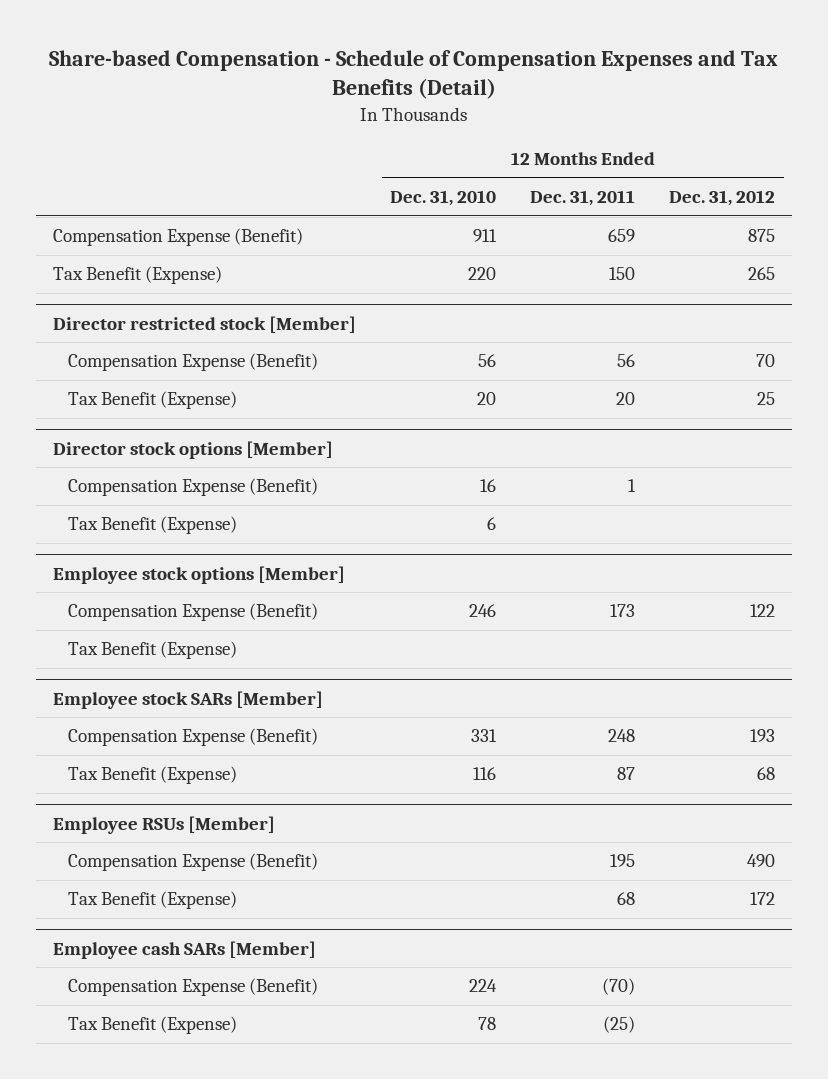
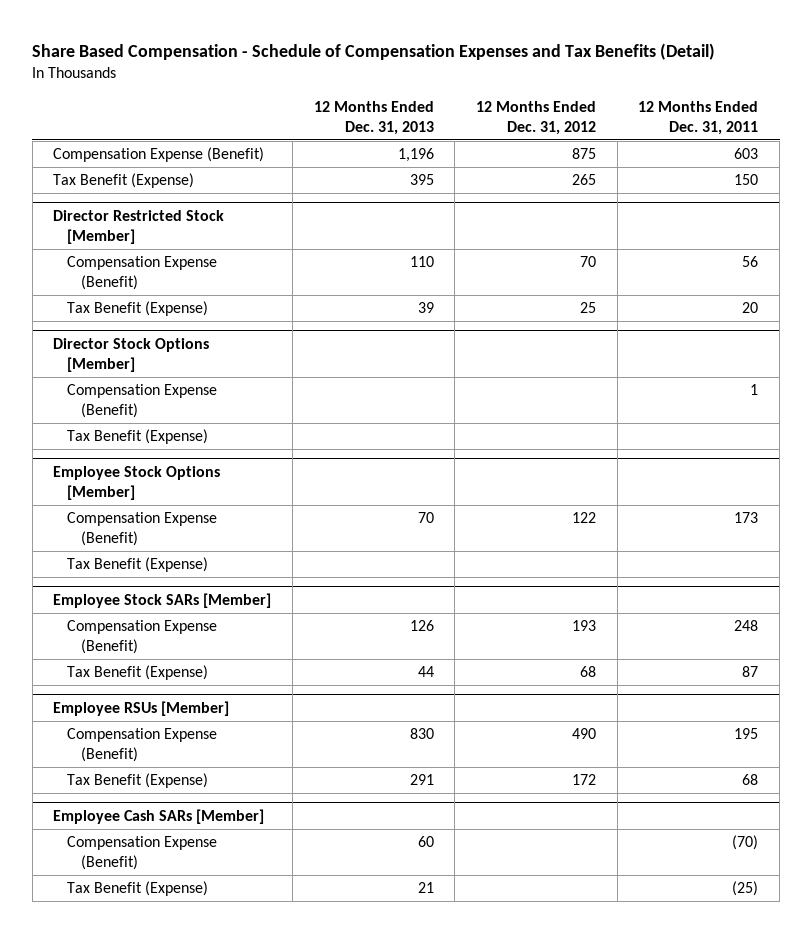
- Share-based Compensation - Schedule of Compensation Expenses and Tax Benefits (Detail)
+ Share Based Compensation - Schedule of Compensation Expenses and Tax Benefits (Detail)
- | 12 Months Ended Dec. 31, 2010 | 12 Months Ended Dec. 31, 2011 | 12 Months Ended Dec. 31, 2012
+ | 12 Months Ended Dec. 31, 2013 | 12 Months Ended Dec. 31, 2012 | 12 Months Ended Dec. 31, 2011
- Compensation Expense (Benefit) | 911 | 659 | 875
+ Compensation Expense (Benefit) | 1,196 | 875 | 603
- Director restricted stock [Member]
+ Director Restricted Stock [Member]
- Director stock options [Member]
+ Director Stock Options [Member]
- Employee stock options [Member]
+ Employee Stock Options [Member]
- Employee stock SARs [Member]
+ Employee Stock SARs [Member]
- Employee cash SARs [Member]
+ Employee Cash SARs [Member]

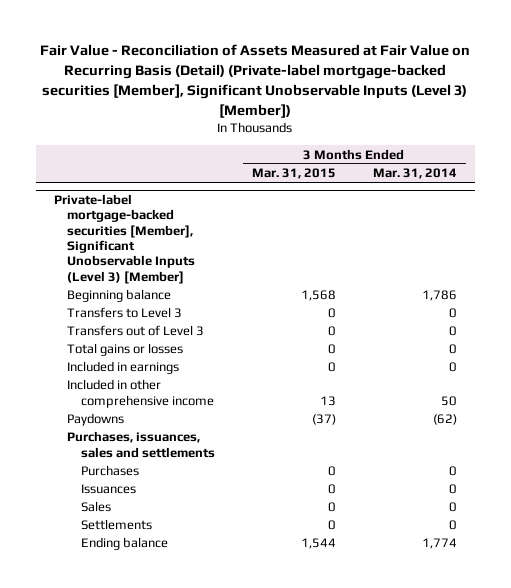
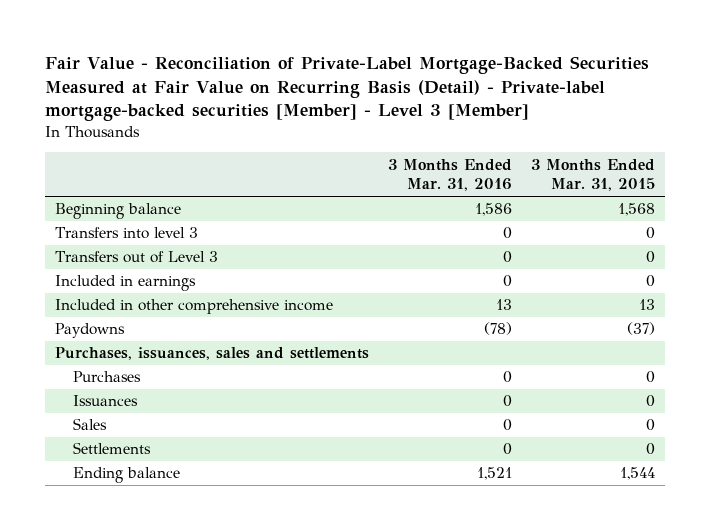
- Fair Value - Reconciliation of Assets Measured at Fair Value on Recurring Basis (Detail) (Private-label mortgage-backed securities [Member], Significant Unobservable Inputs (Level 3) [Member])
+ Fair Value - Reconciliation of Private-Label Mortgage-Backed Securities Measured at Fair Value on Recurring Basis (Detail) - Private-label mortgage-backed securities [Member] - Level 3 [Member]
- | 3 Months Ended Mar. 31, 2015 | 3 Months Ended Mar. 31, 2014
+ | 3 Months Ended Mar. 31, 2016 | 3 Months Ended Mar. 31, 2015
- Private-label mortgage-backed securities [Member], Significant Unobservable Inputs (Level 3) [Member]
- Transfers to Level 3 | 0 | 0
+ Transfers into level 3 | 0 | 0
- Total gains or losses | 0 | 0

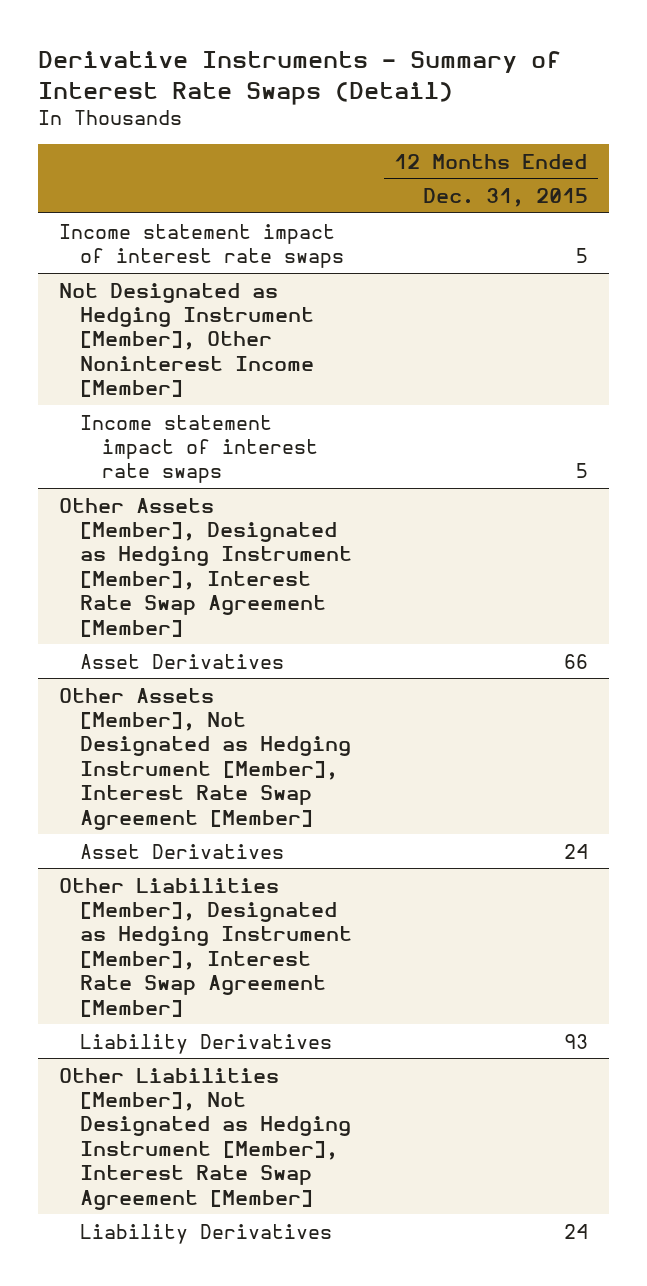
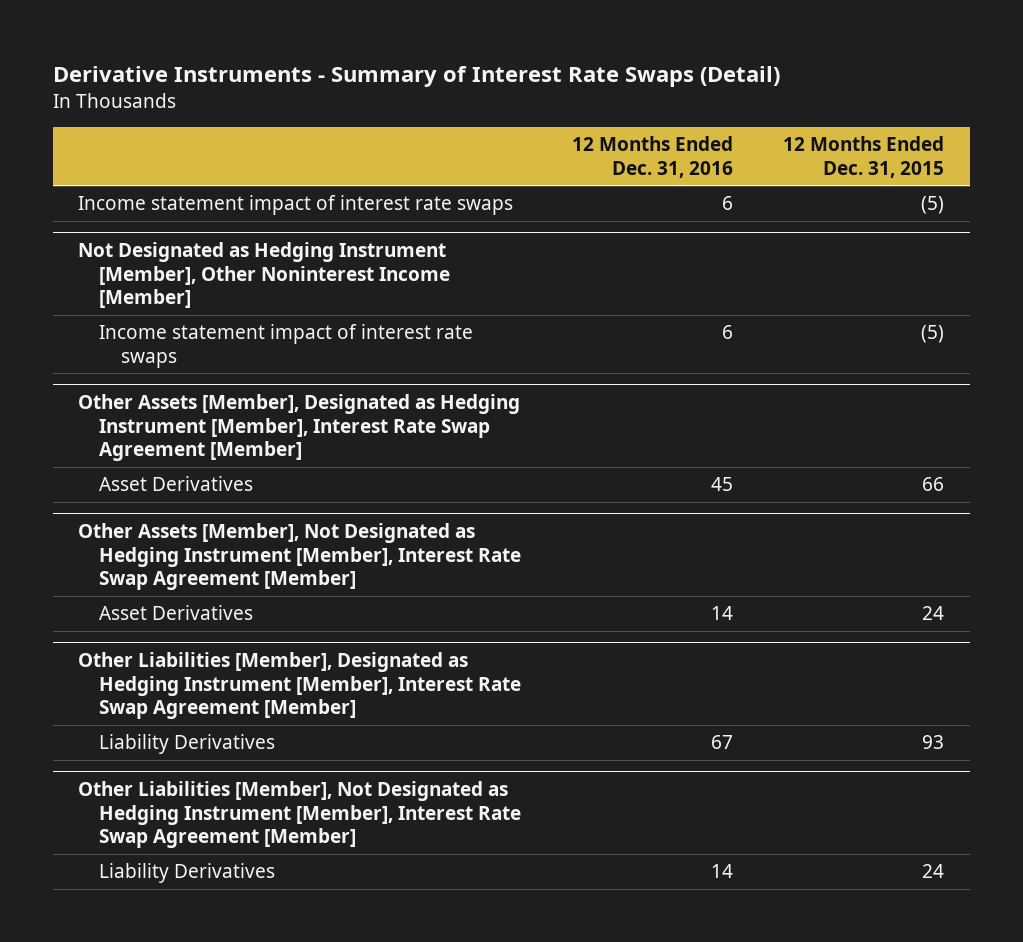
- | 12 Months Ended Dec. 31, 2015
+ | 12 Months Ended Dec. 31, 2016 | 12 Months Ended Dec. 31, 2015
- Income statement impact of interest rate swaps | 5
+ Income statement impact of interest rate swaps | 6 | (5)
@ Not Designated as Hedging Instrument [Member], Other Noninterest Income [Member]
- Income statement impact of interest rate swaps | 5
+ Income statement impact of interest rate swaps | 6 | (5)

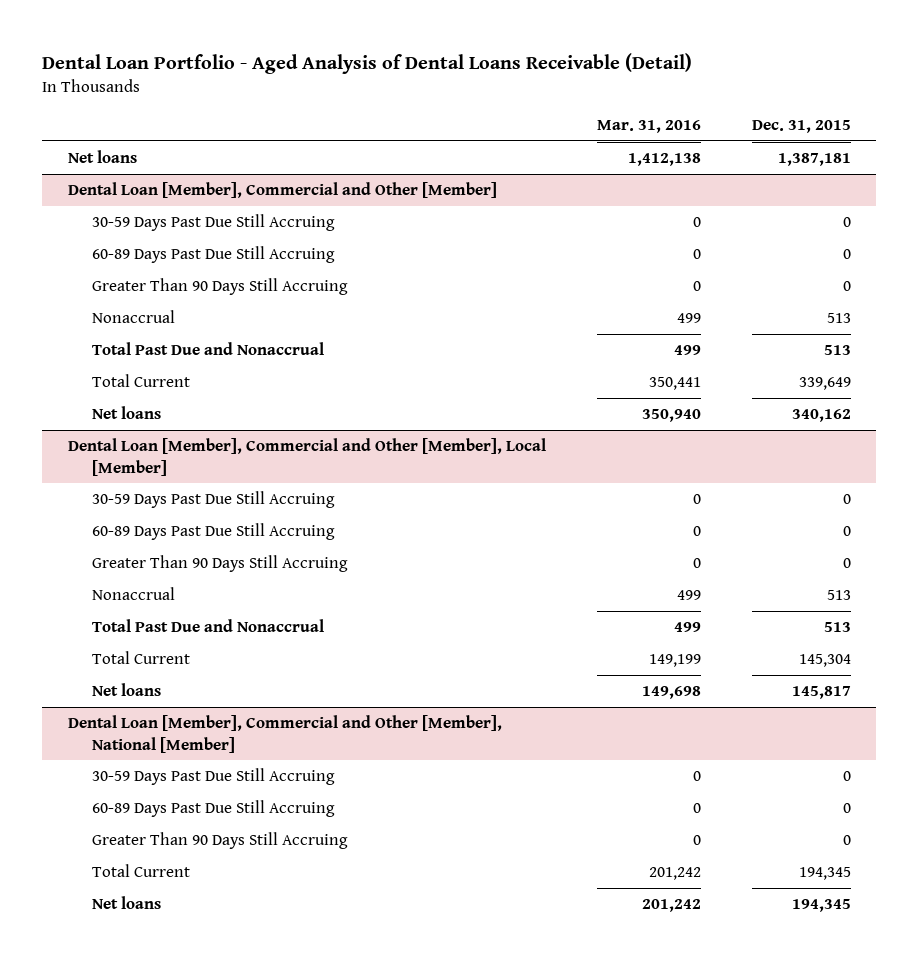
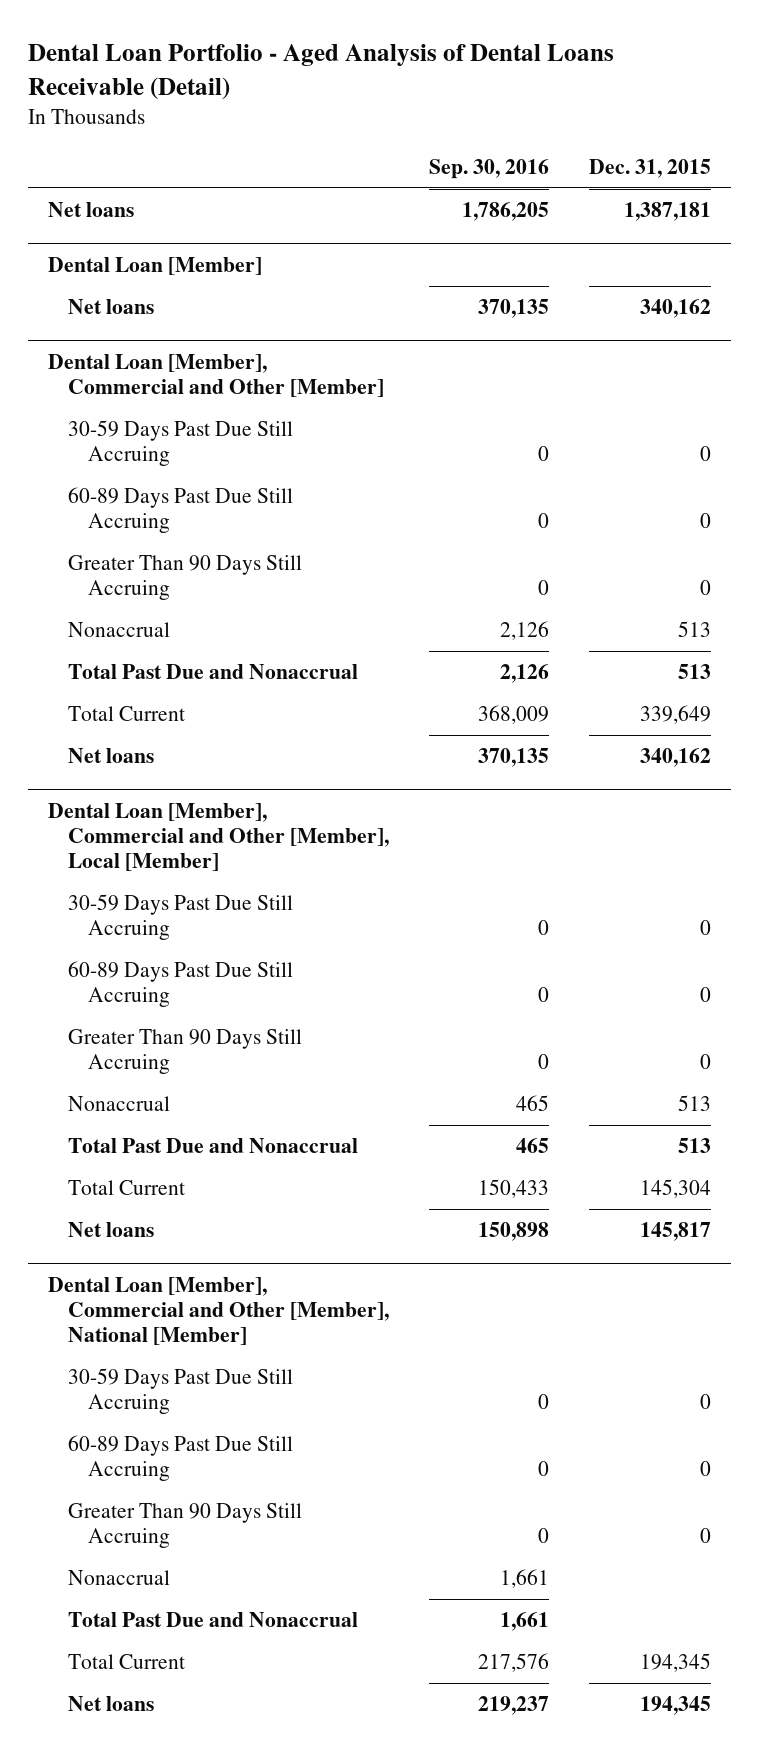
- | Mar. 31, 2016 | Dec. 31, 2015
+ | Sep. 30, 2016 | Dec. 31, 2015
+ Dental Loan [Member]
+ Net loans | 370,135 | 340,162
@ Dental Loan [Member], Commercial and Other [Member], National [Member]
+ Nonaccrual | 1,661 |
+ Total Past Due and Nonaccrual | 1,661 |

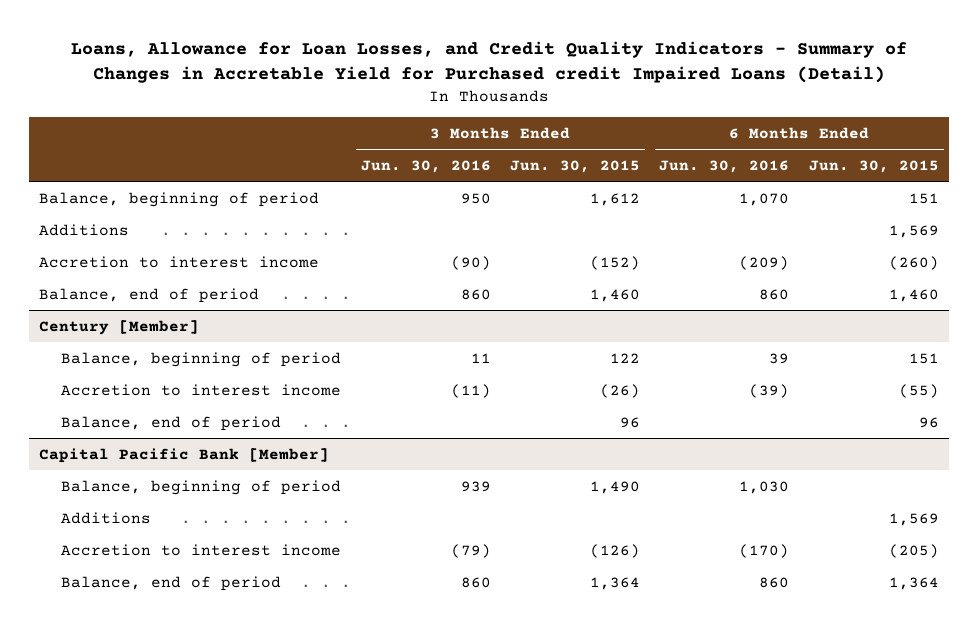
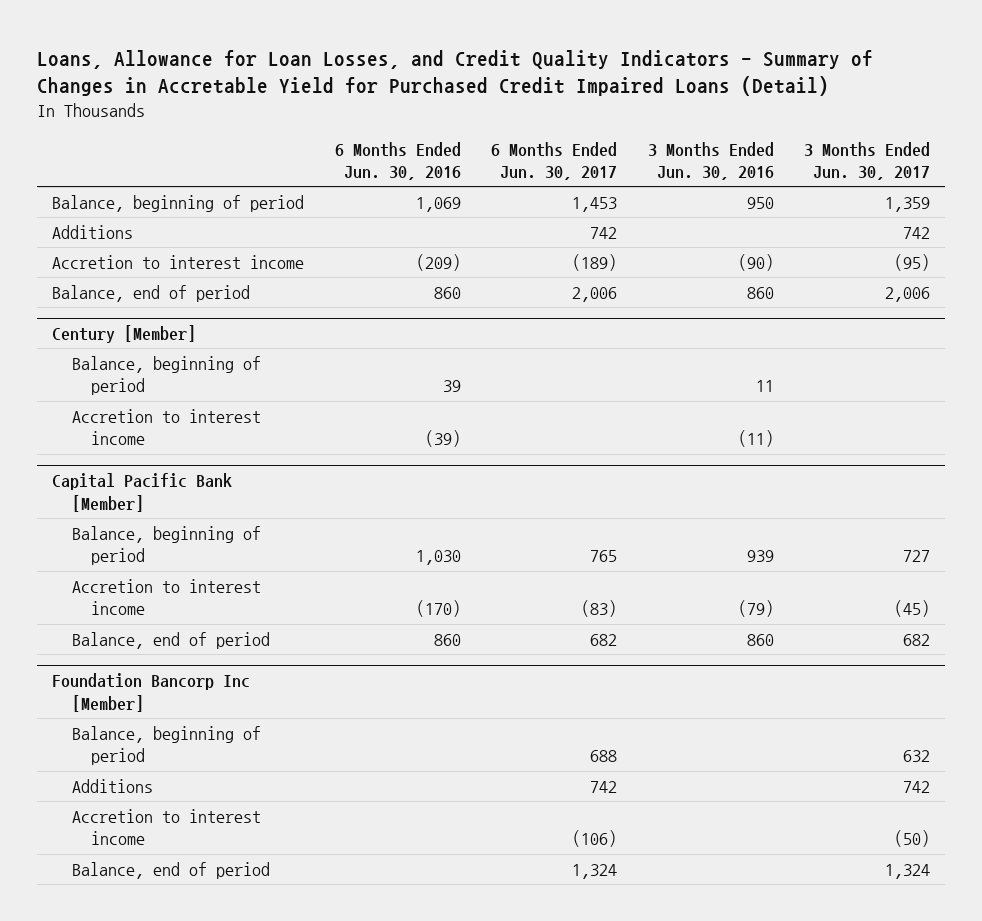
- Loans, Allowance for Loan Losses, and Credit Quality Indicators - Summary of Changes in Accretable Yield for Purchased credit Impaired Loans (Detail)
+ Loans, Allowance for Loan Losses, and Credit Quality Indicators - Summary of Changes in Accretable Yield for Purchased Credit Impaired Loans (Detail)
- | 3 Months Ended Jun. 30, 2016 | 3 Months Ended Jun. 30, 2015 | 6 Months Ended Jun. 30, 2016 | 6 Months Ended Jun. 30, 2015
+ | 6 Months Ended Jun. 30, 2016 | 6 Months Ended Jun. 30, 2017 | 3 Months Ended Jun. 30, 2016 | 3 Months Ended Jun. 30, 2017
- Balance, beginning of period | 950 | 1,612 | 1,070 | 151
+ Balance, beginning of period | 1,069 | 1,453 | 950 | 1,359
@ Century [Member]
- Balance, end of period | | 96 | | 96
@ Capital Pacific Bank [Member]
- Additions | | | | 1,569
+ Foundation Bancorp Inc [Member]
+ Balance, beginning of period | | 688 | | 632
+ Additions | | 742 | | 742
+ Accretion to interest income | | (106) | | (50)
+ Balance, end of period | | 1,324 | | 1,324

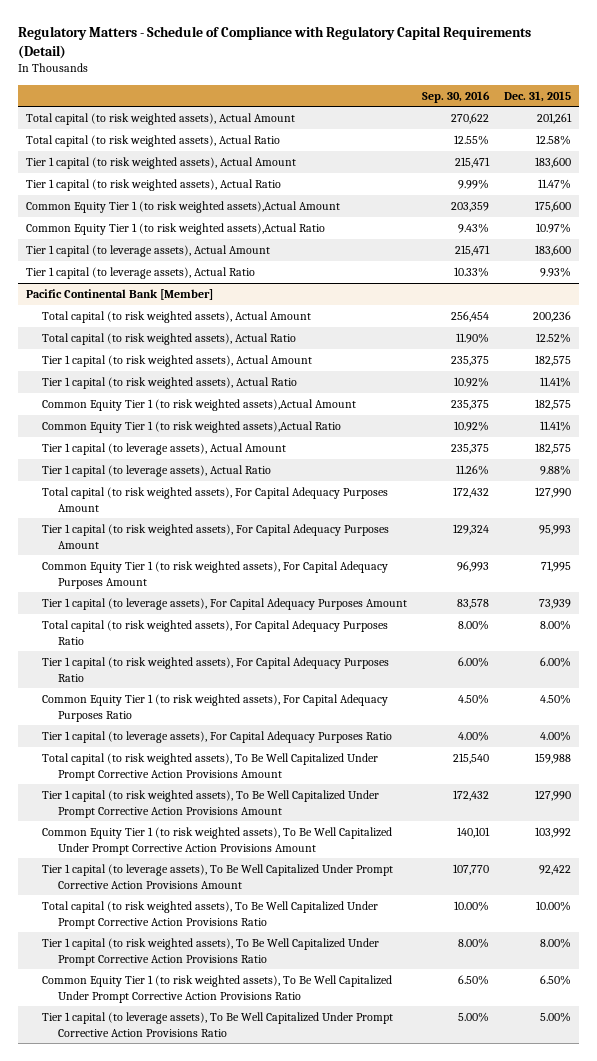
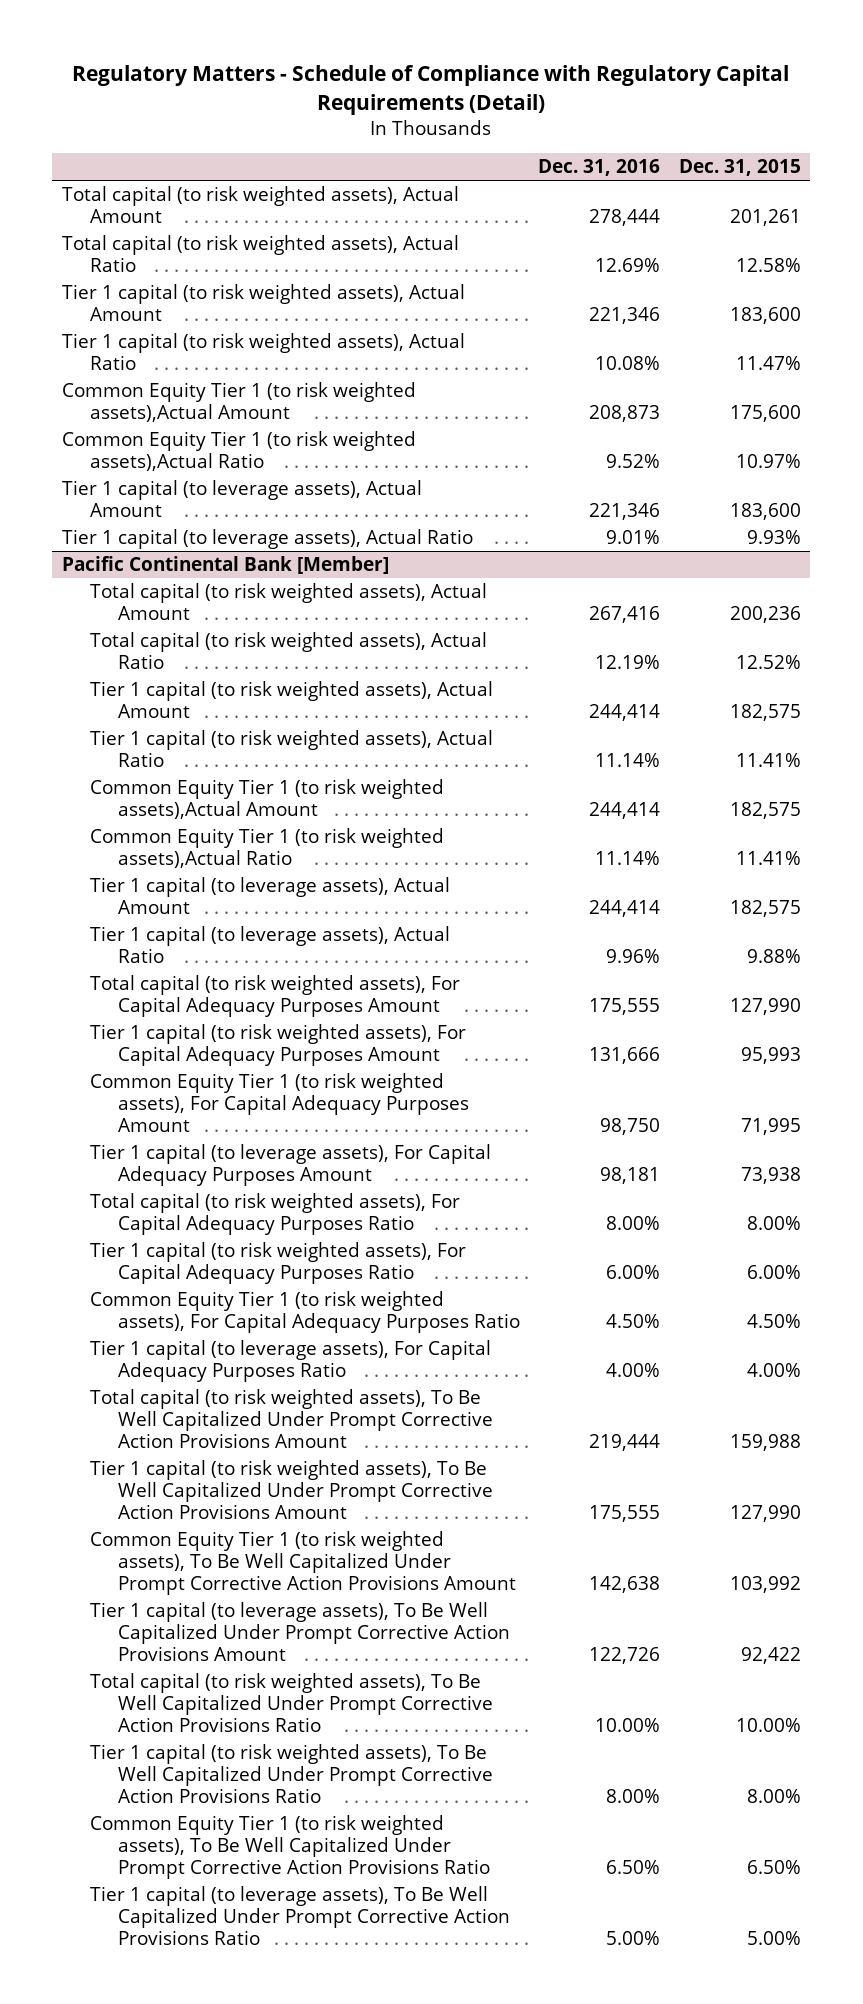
- | Sep. 30, 2016 | Dec. 31, 2015
+ | Dec. 31, 2016 | Dec. 31, 2015
@ Pacific Continental Bank [Member]
- Tier 1 capital (to leverage assets), For Capital Adequacy Purposes Amount | 83,578 | 73,939
+ Tier 1 capital (to leverage assets), For Capital Adequacy Purposes Amount | 98,181 | 73,938

